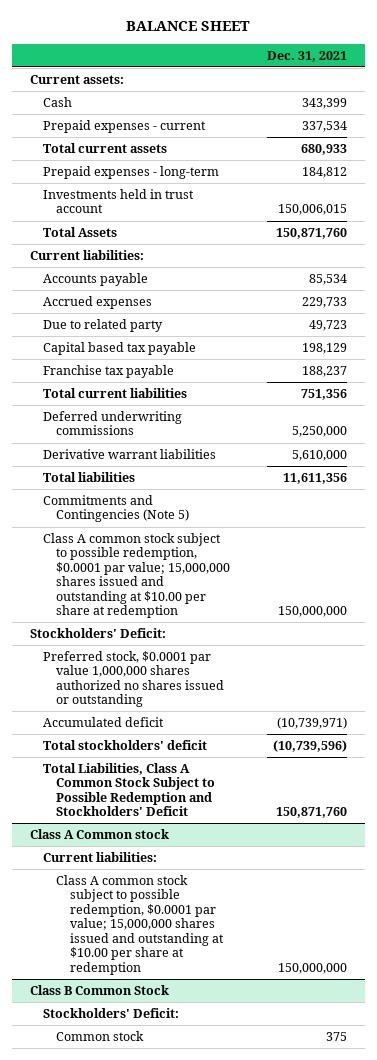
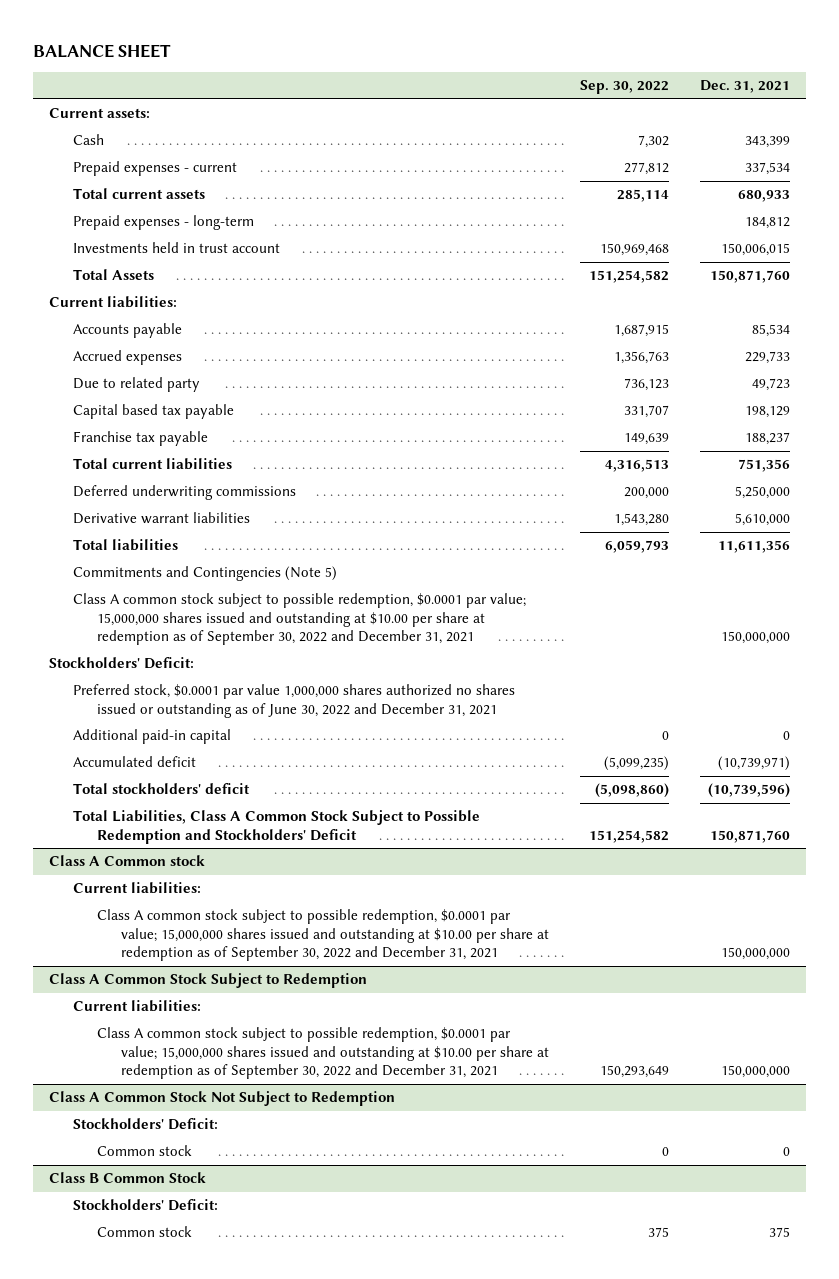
- | Dec. 31, 2021
+ | Sep. 30, 2022 | Dec. 31, 2021
- Class A common stock subject to possible redemption, $0.0001 par value; 15,000,000 shares issued and outstanding at $10.00 per share at redemption | 150,000,000
+ Class A common stock subject to possible redemption, $0.0001 par value; 15,000,000 shares issued and outstanding at $10.00 per share at redemption as of September 30, 2022 and December 31, 2021 | | 150,000,000
- Preferred stock, $0.0001 par value 1,000,000 shares authorized no shares issued or outstanding
+ Preferred stock, $0.0001 par value 1,000,000 shares authorized no shares issued or outstanding as of June 30, 2022 and December 31, 2021
+ Additional paid-in capital | 0 | 0
@ Class A Common stock
- Class A common stock subject to possible redemption, $0.0001 par value; 15,000,000 shares issued and outstanding at $10.00 per share at redemption | 150,000,000
+ Class A common stock subject to possible redemption, $0.0001 par value; 15,000,000 shares issued and outstanding at $10.00 per share at redemption as of September 30, 2022 and December 31, 2021 | | 150,000,000
+ Class A Common Stock Subject to Redemption
+ Current liabilities:
+ Class A common stock subject to possible redemption, $0.0001 par value; 15,000,000 shares issued and outstanding at $10.00 per share at redemption as of September 30, 2022 and December 31, 2021 | 150,293,649 | 150,000,000
+ Class A Common Stock Not Subject to Redemption
+ Stockholders' Deficit:
+ Common stock | 0 | 0

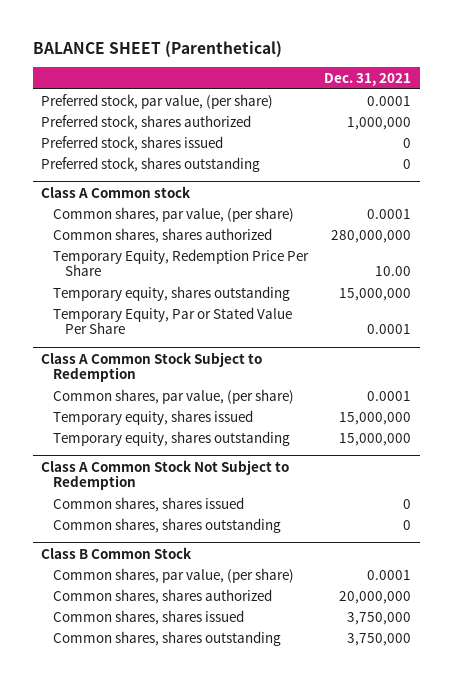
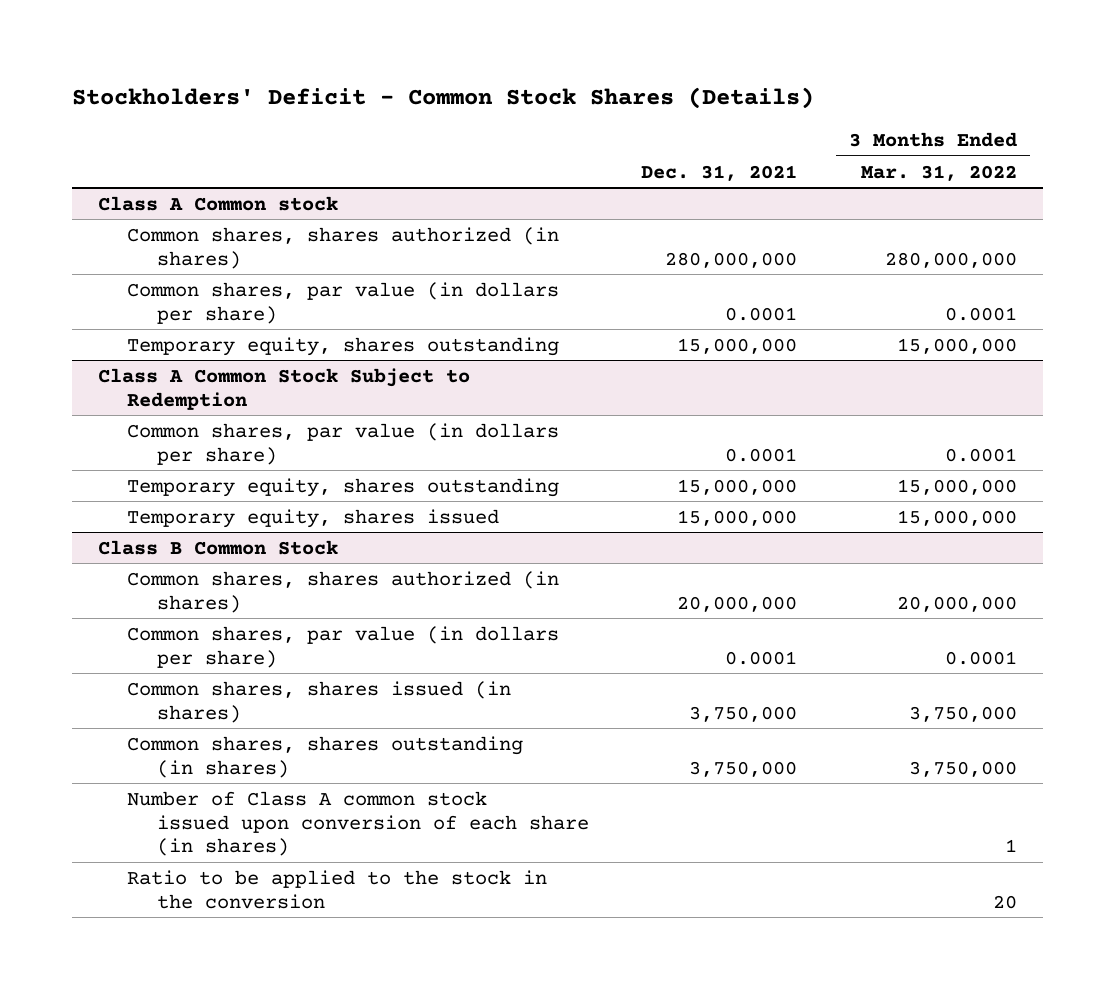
- BALANCE SHEET (Parenthetical)
+ Stockholders' Deficit - Common Stock Shares (Details)
- | Dec. 31, 2021
+ | Dec. 31, 2021 | 3 Months Ended Mar. 31, 2022
- Preferred stock, par value, (per share) | 0.0001
- Preferred stock, shares authorized | 1,000,000
- Preferred stock, shares issued | 0
- Preferred stock, shares outstanding | 0
@ Class A Common stock
- Common shares, par value, (per share) | 0.0001
- Common shares, shares authorized | 280,000,000
- Temporary Equity, Redemption Price Per Share | 10.00
+ Common shares, shares authorized (in shares) | 280,000,000 | 280,000,000
+ Common shares, par value (in dollars per share) | 0.0001 | 0.0001
- Temporary Equity, Par or Stated Value Per Share | 0.0001
@ Class A Common Stock Subject to Redemption
- Common shares, par value, (per share) | 0.0001
+ Common shares, par value (in dollars per share) | 0.0001 | 0.0001
- Class A Common Stock Not Subject to Redemption
- Common shares, shares issued | 0
- Common shares, shares outstanding | 0
@ Class A Common Stock Subject to Redemption
moved down: Temporary equity, shares issued | 15,000,000 | 15,000,000
@ Class B Common Stock
- Common shares, par value, (per share) | 0.0001
- Common shares, shares authorized | 20,000,000
- Common shares, shares issued | 3,750,000
- Common shares, shares outstanding | 3,750,000
+ Common shares, shares authorized (in shares) | 20,000,000 | 20,000,000
+ Common shares, par value (in dollars per share) | 0.0001 | 0.0001
+ Common shares, shares issued (in shares) | 3,750,000 | 3,750,000
+ Common shares, shares outstanding (in shares) | 3,750,000 | 3,750,000
+ Number of Class A common stock issued upon conversion of each share (in shares) | | 1
+ Ratio to be applied to the stock in the conversion | | 20

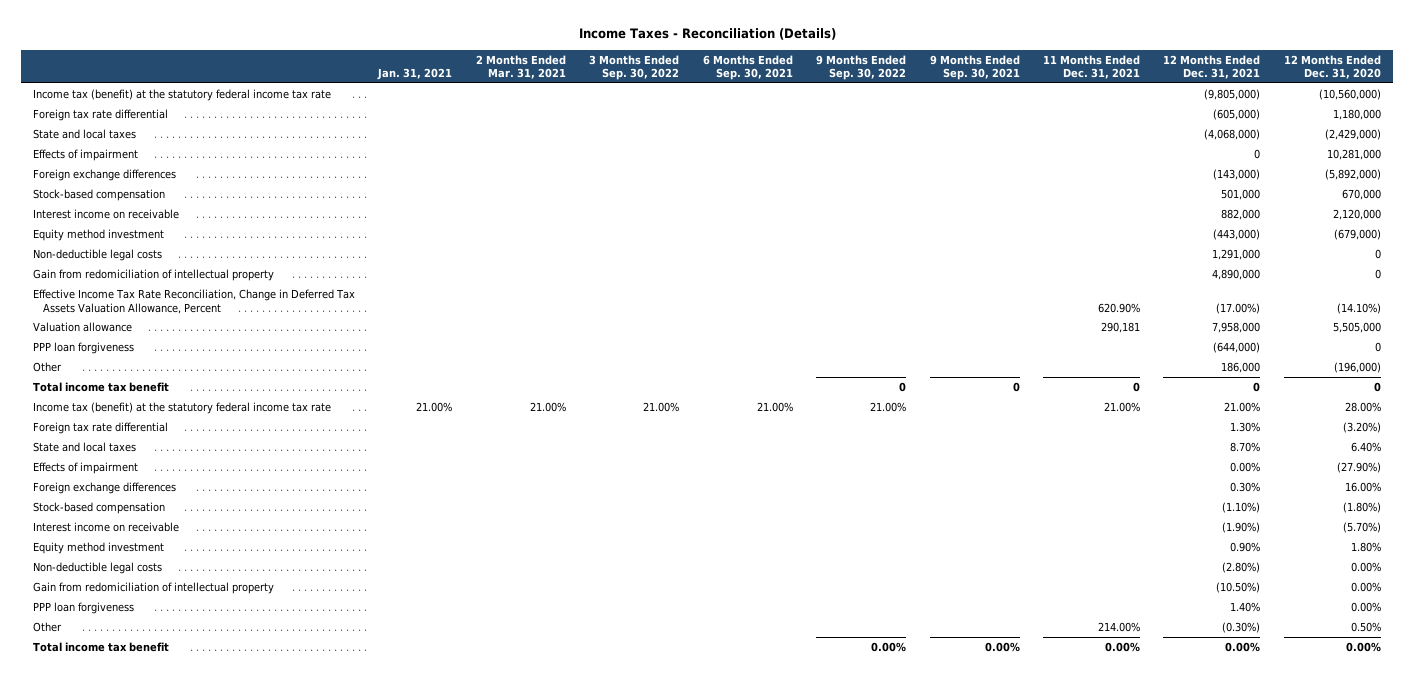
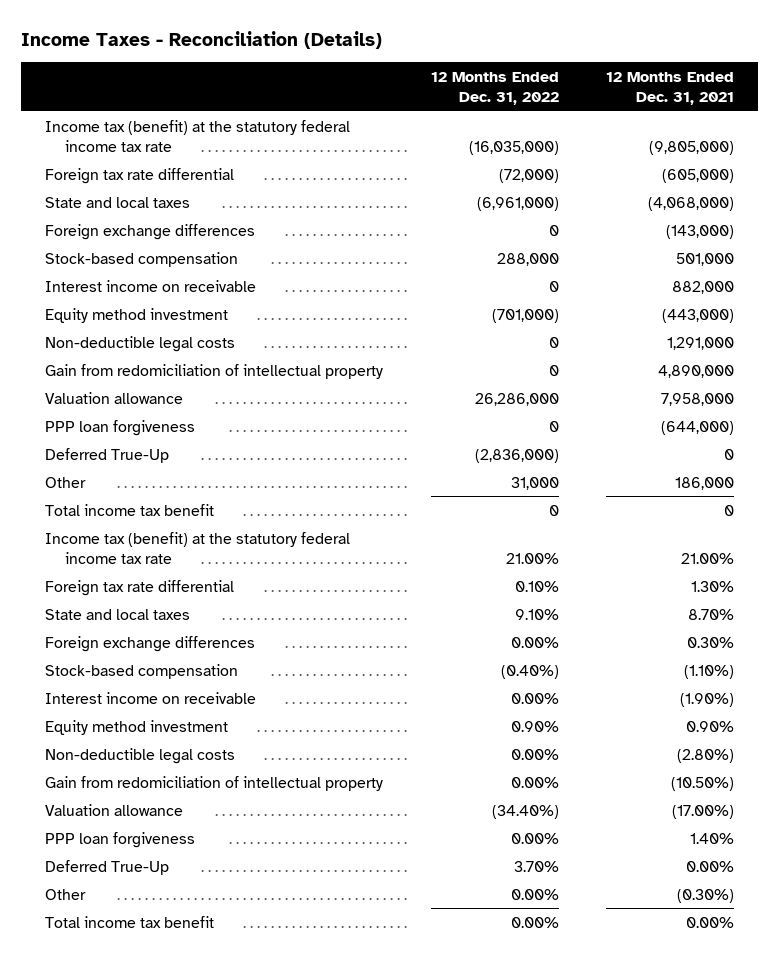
- | Jan. 31, 2021 | 2 Months Ended Mar. 31, 2021 | 3 Months Ended Sep. 30, 2022 | 6 Months Ended Sep. 30, 2021 | 9 Months Ended Sep. 30, 2022 | 9 Months Ended Sep. 30, 2021 | 11 Months Ended Dec. 31, 2021 | 12 Months Ended Dec. 31, 2021 | 12 Months Ended Dec. 31, 2020
+ | 12 Months Ended Dec. 31, 2022 | 12 Months Ended Dec. 31, 2021
- Effects of impairment | | | | | | | | 0 | 10,281,000
- Effective Income Tax Rate Reconciliation, Change in Deferred Tax Assets Valuation Allowance, Percent | | | | | | | 620.90% | (17.00%) | (14.10%)
+ Deferred True-Up | (2,836,000) | 0
- Effects of impairment | | | | | | | | 0.00% | (27.90%)
+ Valuation allowance | (34.40%) | (17.00%)
+ Deferred True-Up | 3.70% | 0.00%

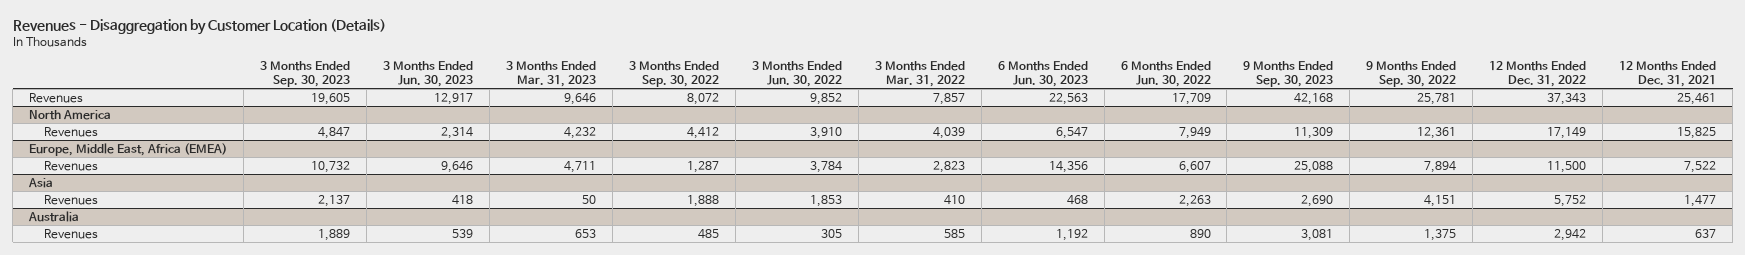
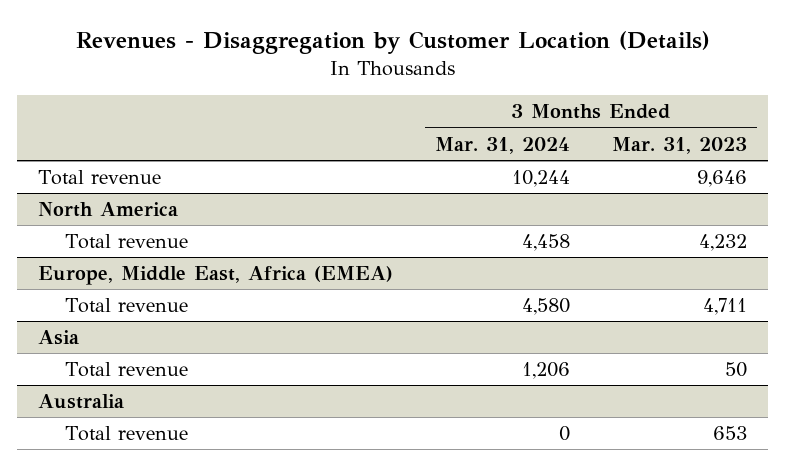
- | 3 Months Ended Sep. 30, 2023 | 3 Months Ended Jun. 30, 2023 | 3 Months Ended Mar. 31, 2023 | 3 Months Ended Sep. 30, 2022 | 3 Months Ended Jun. 30, 2022 | 3 Months Ended Mar. 31, 2022 | 6 Months Ended Jun. 30, 2023 | 6 Months Ended Jun. 30, 2022 | 9 Months Ended Sep. 30, 2023 | 9 Months Ended Sep. 30, 2022 | 12 Months Ended Dec. 31, 2022 | 12 Months Ended Dec. 31, 2021
+ | 3 Months Ended Mar. 31, 2024 | 3 Months Ended Mar. 31, 2023
- Revenues | 19,605 | 12,917 | 9,646 | 8,072 | 9,852 | 7,857 | 22,563 | 17,709 | 42,168 | 25,781 | 37,343 | 25,461
+ Total revenue | 10,244 | 9,646
@ North America
- Revenues | 4,847 | 2,314 | 4,232 | 4,412 | 3,910 | 4,039 | 6,547 | 7,949 | 11,309 | 12,361 | 17,149 | 15,825
+ Total revenue | 4,458 | 4,232
@ Europe, Middle East, Africa (EMEA)
- Revenues | 10,732 | 9,646 | 4,711 | 1,287 | 3,784 | 2,823 | 14,356 | 6,607 | 25,088 | 7,894 | 11,500 | 7,522
+ Total revenue | 4,580 | 4,711
@ Asia
- Revenues | 2,137 | 418 | 50 | 1,888 | 1,853 | 410 | 468 | 2,263 | 2,690 | 4,151 | 5,752 | 1,477
+ Total revenue | 1,206 | 50
@ Australia
- Revenues | 1,889 | 539 | 653 | 485 | 305 | 585 | 1,192 | 890 | 3,081 | 1,375 | 2,942 | 637
+ Total revenue | 0 | 653

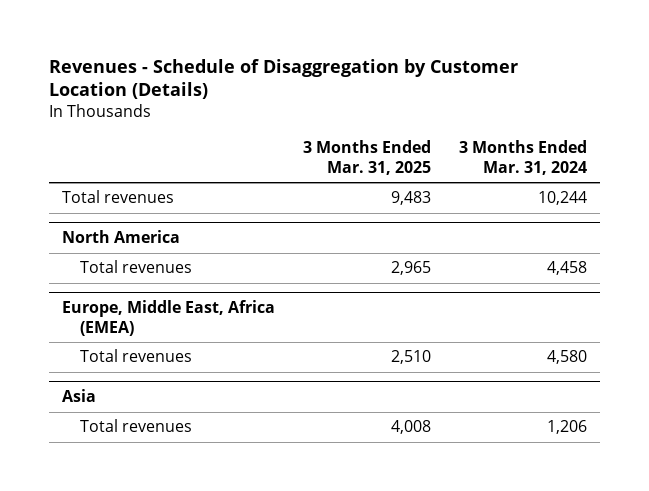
- Revenues - Disaggregation by Customer Location (Details)
+ Revenues - Schedule of Disaggregation by Customer Location (Details)
- | 3 Months Ended Mar. 31, 2024 | 3 Months Ended Mar. 31, 2023
+ | 3 Months Ended Mar. 31, 2025 | 3 Months Ended Mar. 31, 2024
- Total revenue | 10,244 | 9,646
+ Total revenues | 9,483 | 10,244
@ North America
- Total revenue | 4,458 | 4,232
+ Total revenues | 2,965 | 4,458
@ Europe, Middle East, Africa (EMEA)
- Total revenue | 4,580 | 4,711
+ Total revenues | 2,510 | 4,580
@ Asia
- Total revenue | 1,206 | 50
- Australia
- Total revenue | 0 | 653
@ Asia
+ Total revenues | 4,008 | 1,206

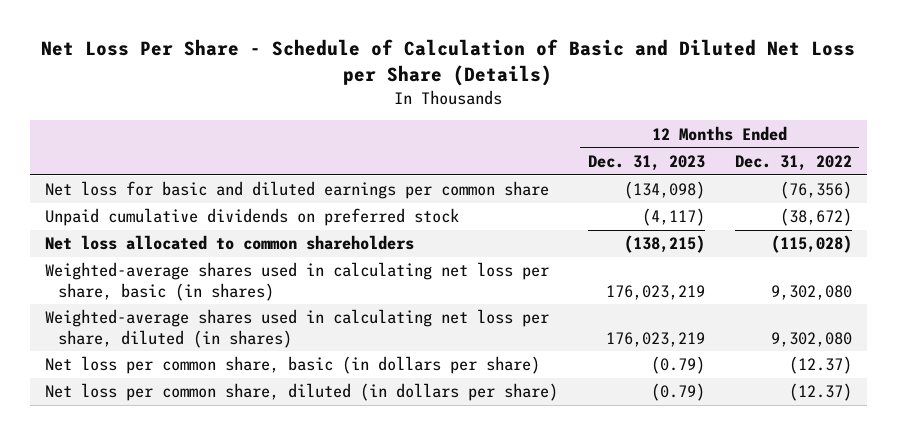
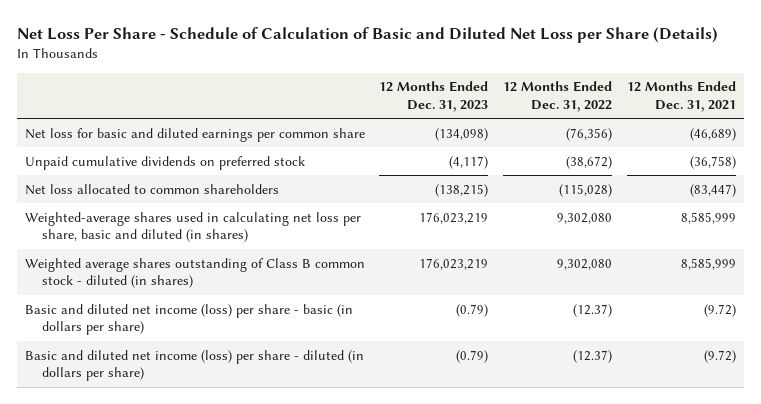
- | 12 Months Ended Dec. 31, 2023 | 12 Months Ended Dec. 31, 2022
+ | 12 Months Ended Dec. 31, 2023 | 12 Months Ended Dec. 31, 2022 | 12 Months Ended Dec. 31, 2021
- Weighted-average shares used in calculating net loss per share, basic (in shares) | 176,023,219 | 9,302,080
- Weighted-average shares used in calculating net loss per share, diluted (in shares) | 176,023,219 | 9,302,080
- Net loss per common share, basic (in dollars per share) | (0.79) | (12.37)
- Net loss per common share, diluted (in dollars per share) | (0.79) | (12.37)
+ Weighted-average shares used in calculating net loss per share, basic and diluted (in shares) | 176,023,219 | 9,302,080 | 8,585,999
+ Weighted average shares outstanding of Class B common stock - diluted (in shares) | 176,023,219 | 9,302,080 | 8,585,999
+ Basic and diluted net income (loss) per share - basic (in dollars per share) | (0.79) | (12.37) | (9.72)
+ Basic and diluted net income (loss) per share - diluted (in dollars per share) | (0.79) | (12.37) | (9.72)

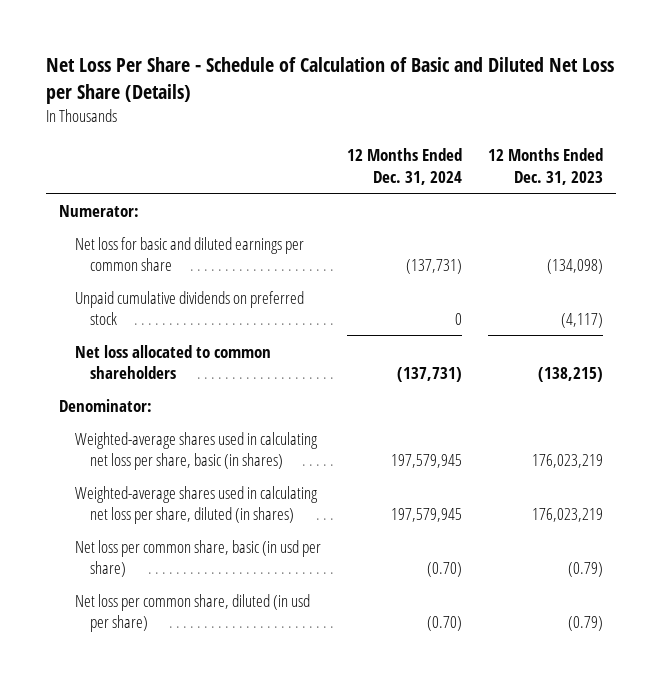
- | 12 Months Ended Dec. 31, 2023 | 12 Months Ended Dec. 31, 2022 | 12 Months Ended Dec. 31, 2021
+ | 12 Months Ended Dec. 31, 2024 | 12 Months Ended Dec. 31, 2023
+ Numerator:
- Weighted-average shares used in calculating net loss per share, basic and diluted (in shares) | 176,023,219 | 9,302,080 | 8,585,999
- Weighted average shares outstanding of Class B common stock - diluted (in shares) | 176,023,219 | 9,302,080 | 8,585,999
- Basic and diluted net income (loss) per share - basic (in dollars per share) | (0.79) | (12.37) | (9.72)
- Basic and diluted net income (loss) per share - diluted (in dollars per share) | (0.79) | (12.37) | (9.72)
+ Denominator:
+ Weighted-average shares used in calculating net loss per share, basic (in shares) | 197,579,945 | 176,023,219
+ Weighted-average shares used in calculating net loss per share, diluted (in shares) | 197,579,945 | 176,023,219
+ Net loss per common share, basic (in usd per share) | (0.70) | (0.79)
+ Net loss per common share, diluted (in usd per share) | (0.70) | (0.79)

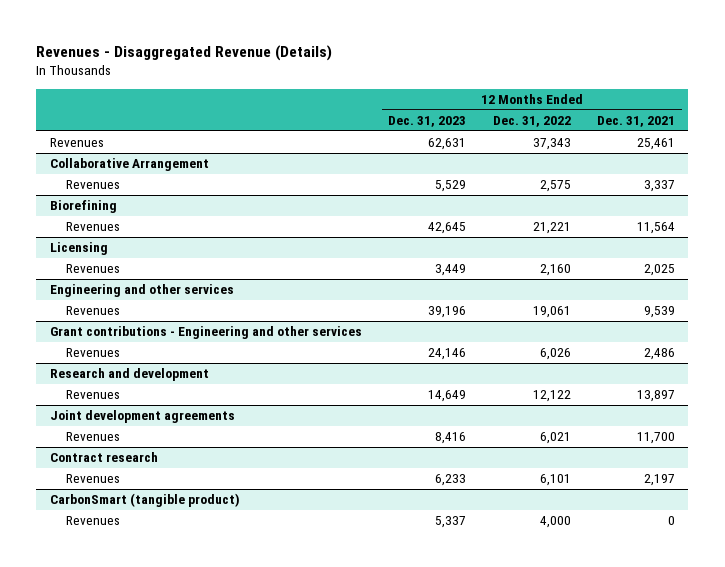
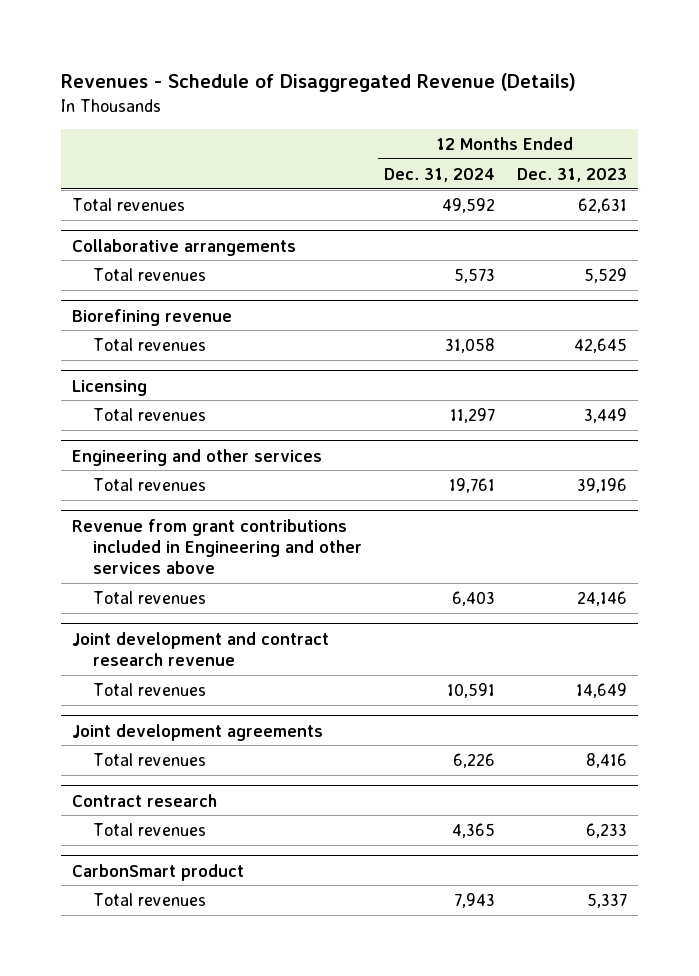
- Revenues - Disaggregated Revenue (Details)
+ Revenues - Schedule of Disaggregated Revenue (Details)
- | 12 Months Ended Dec. 31, 2023 | 12 Months Ended Dec. 31, 2022 | 12 Months Ended Dec. 31, 2021
+ | 12 Months Ended Dec. 31, 2024 | 12 Months Ended Dec. 31, 2023
- Revenues | 62,631 | 37,343 | 25,461
- Collaborative Arrangement
- Revenues | 5,529 | 2,575 | 3,337
- Biorefining
- Revenues | 42,645 | 21,221 | 11,564
+ Total revenues | 49,592 | 62,631
+ Collaborative arrangements
+ Total revenues | 5,573 | 5,529
+ Biorefining revenue
+ Total revenues | 31,058 | 42,645
@ Licensing
- Revenues | 3,449 | 2,160 | 2,025
+ Total revenues | 11,297 | 3,449
@ Engineering and other services
- Revenues | 39,196 | 19,061 | 9,539
- Grant contributions - Engineering and other services
- Revenues | 24,146 | 6,026 | 2,486
- Research and development
- Revenues | 14,649 | 12,122 | 13,897
@ Engineering and other services
+ Total revenues | 19,761 | 39,196
+ Revenue from grant contributions included in Engineering and other services above
+ Total revenues | 6,403 | 24,146
+ Joint development and contract research revenue
+ Total revenues | 10,591 | 14,649
@ Joint development agreements
- Revenues | 8,416 | 6,021 | 11,700
+ Total revenues | 6,226 | 8,416
@ Contract research
- Revenues | 6,233 | 6,101 | 2,197
- CarbonSmart (tangible product)
- Revenues | 5,337 | 4,000 | 0
@ Contract research
+ Total revenues | 4,365 | 6,233
+ CarbonSmart product
+ Total revenues | 7,943 | 5,337

